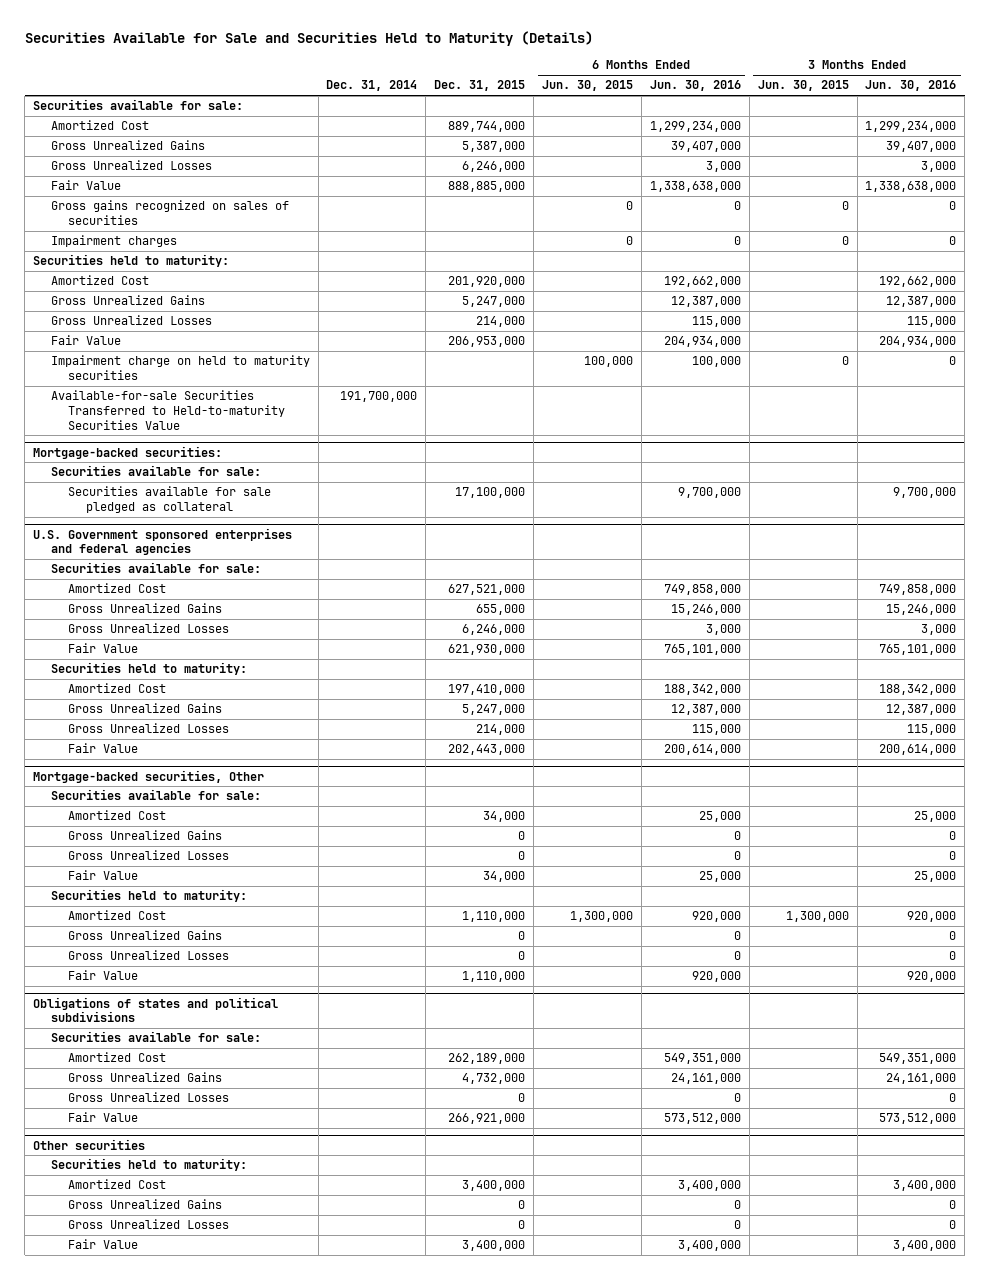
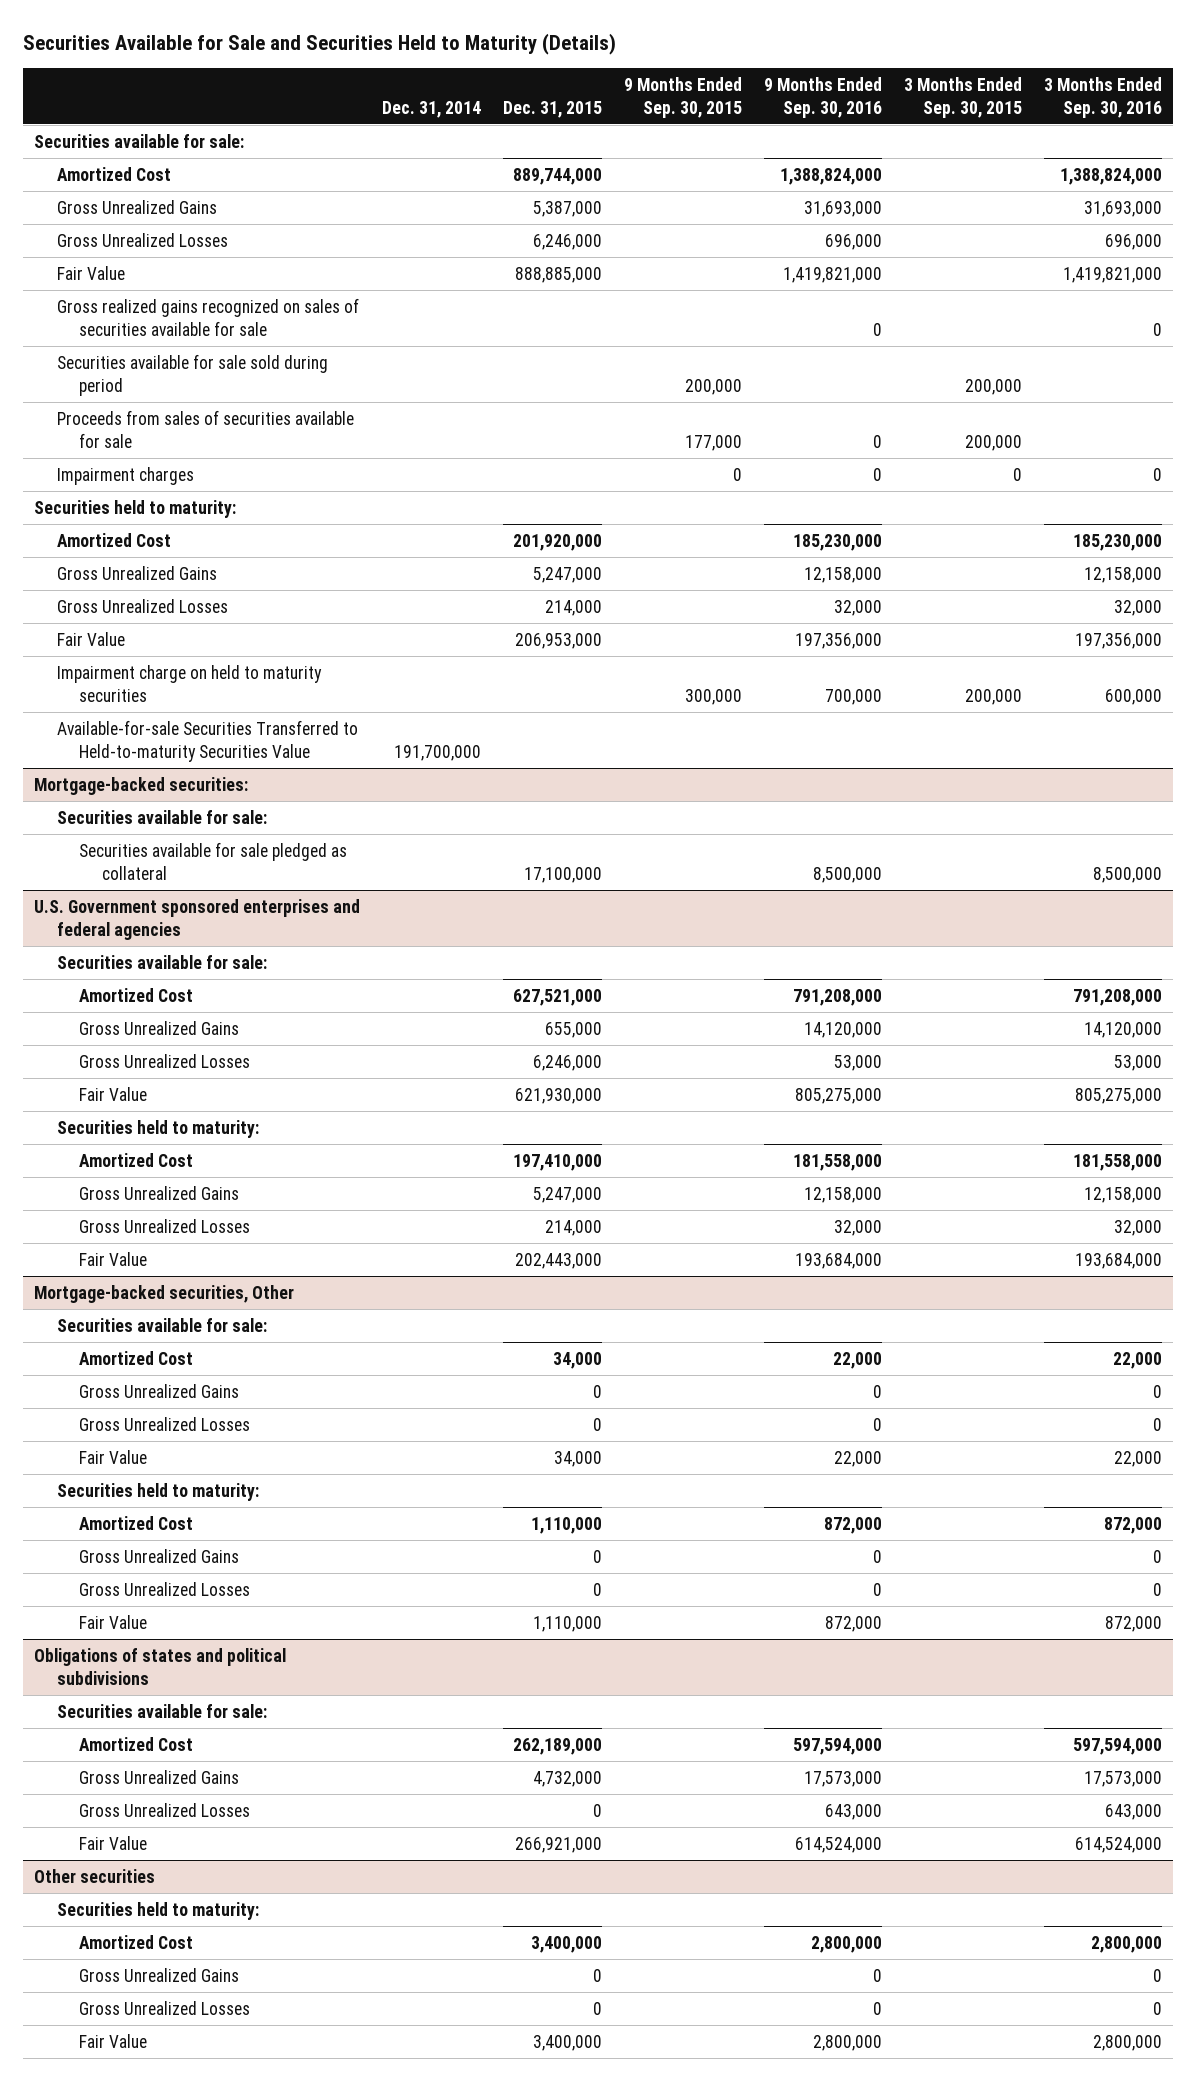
- | Dec. 31, 2014 | Dec. 31, 2015 | 6 Months Ended Jun. 30, 2015 | 6 Months Ended Jun. 30, 2016 | 3 Months Ended Jun. 30, 2015 | 3 Months Ended Jun. 30, 2016
+ | Dec. 31, 2014 | Dec. 31, 2015 | 9 Months Ended Sep. 30, 2015 | 9 Months Ended Sep. 30, 2016 | 3 Months Ended Sep. 30, 2015 | 3 Months Ended Sep. 30, 2016
- Gross gains recognized on sales of securities | | | 0 | 0 | 0 | 0
+ Gross realized gains recognized on sales of securities available for sale | | | | 0 | | 0
+ Securities available for sale sold during period | | | 200,000 | | 200,000 |
+ Proceeds from sales of securities available for sale | | | 177,000 | 0 | 200,000 |

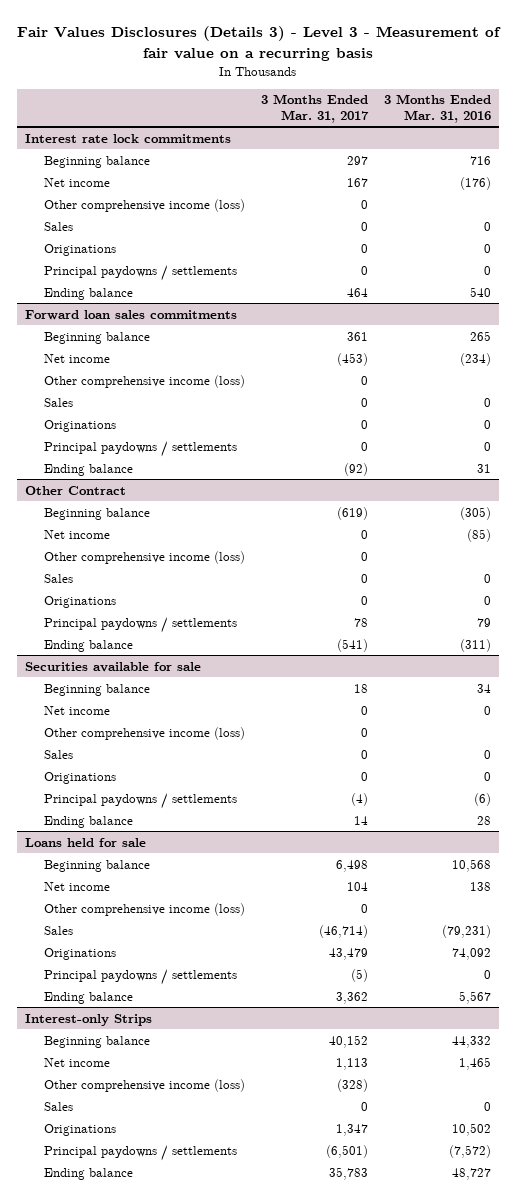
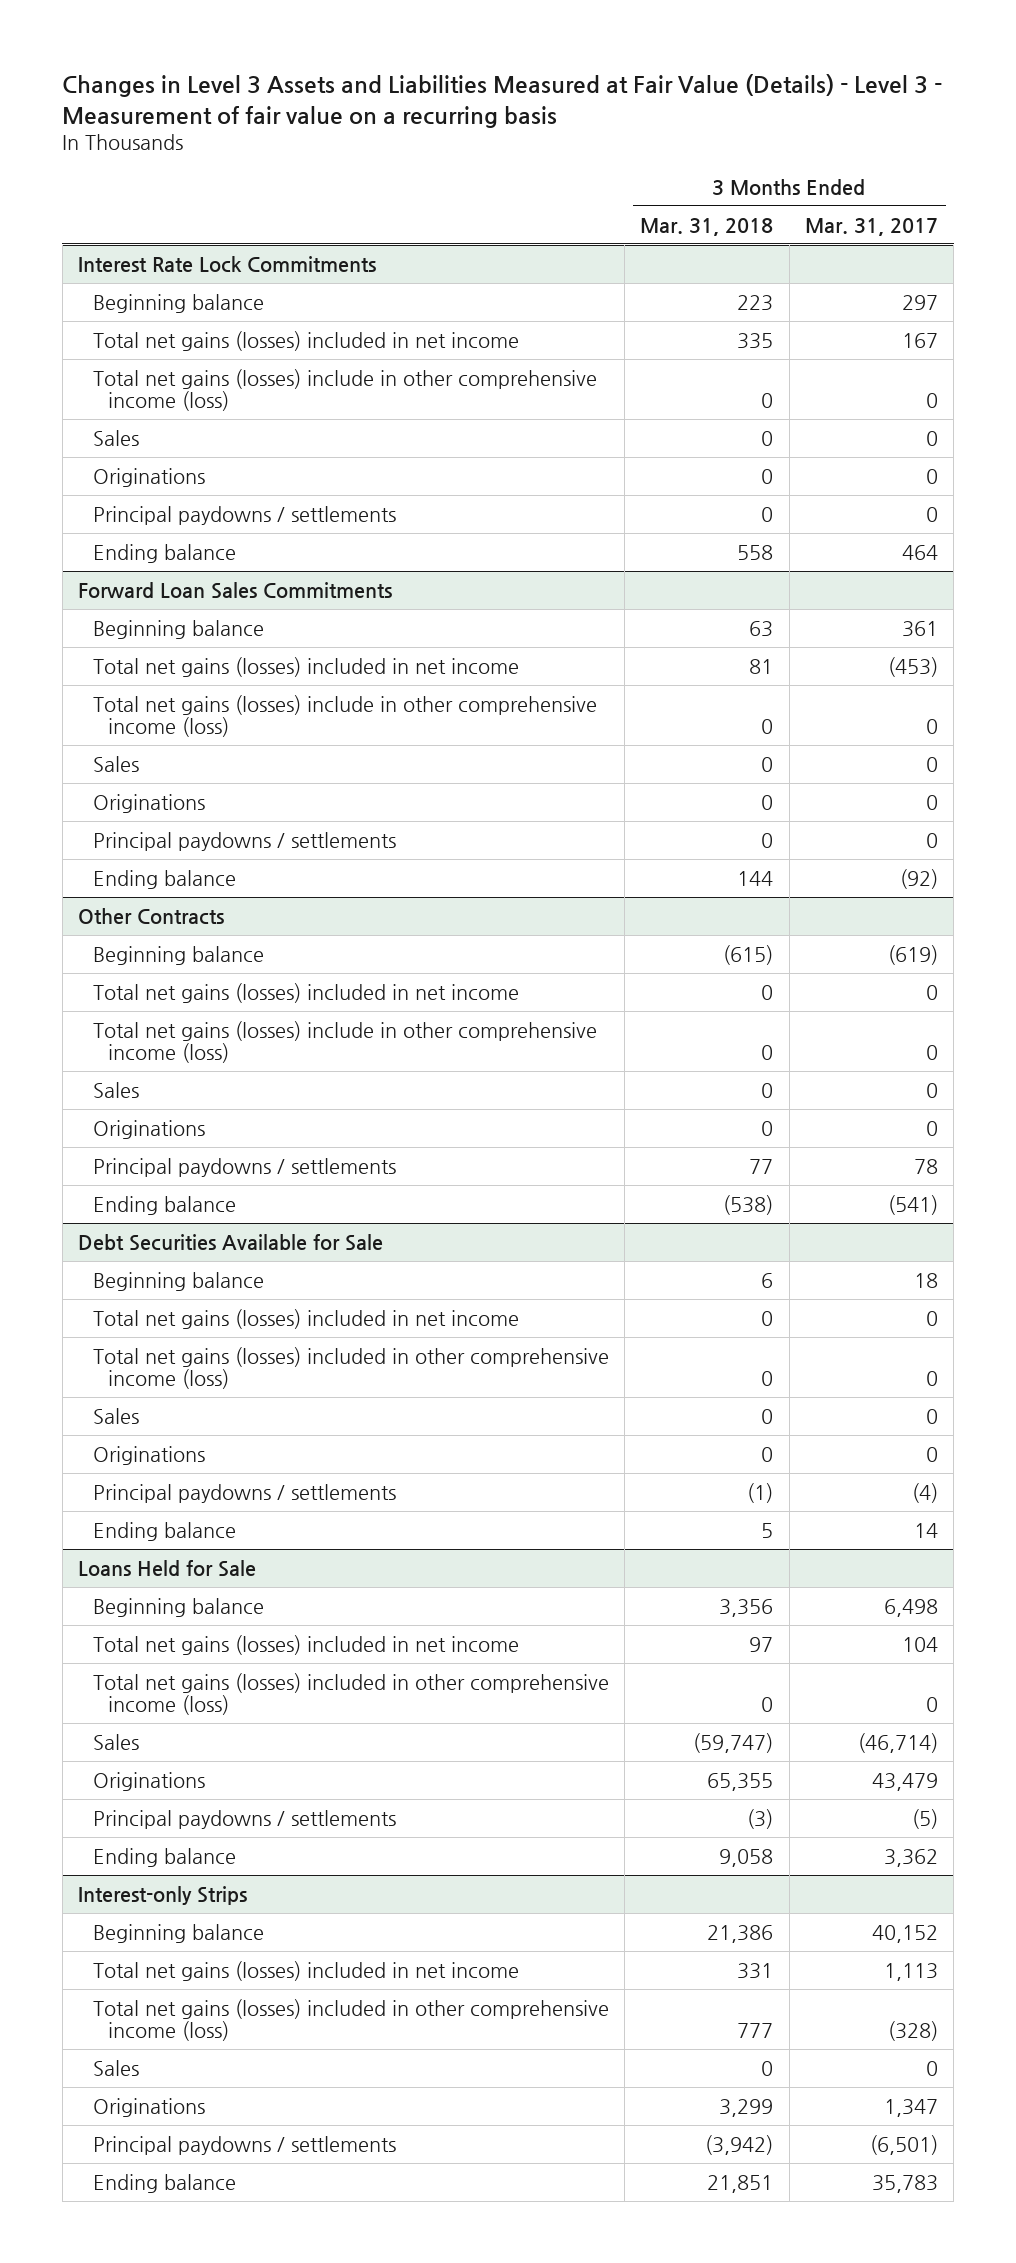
- Fair Values Disclosures (Details 3) - Level 3 - Measurement of fair value on a recurring basis
+ Changes in Level 3 Assets and Liabilities Measured at Fair Value (Details) - Level 3 - Measurement of fair value on a recurring basis
- | 3 Months Ended Mar. 31, 2017 | 3 Months Ended Mar. 31, 2016
+ | 3 Months Ended Mar. 31, 2018 | 3 Months Ended Mar. 31, 2017
- Interest rate lock commitments
+ Interest Rate Lock Commitments
- Net income | 167 | (176)
- Other comprehensive income (loss) | 0 |
+ Total net gains (losses) included in net income | 335 | 167
+ Total net gains (losses) include in other comprehensive income (loss) | 0 | 0
- Forward loan sales commitments
+ Forward Loan Sales Commitments
- Net income | (453) | (234)
- Other comprehensive income (loss) | 0 |
+ Total net gains (losses) included in net income | 81 | (453)
+ Total net gains (losses) include in other comprehensive income (loss) | 0 | 0
- Other Contract
+ Other Contracts
- Net income | 0 | (85)
- Other comprehensive income (loss) | 0 |
+ Total net gains (losses) included in net income | 0 | 0
+ Total net gains (losses) include in other comprehensive income (loss) | 0 | 0
- Securities available for sale
+ Debt Securities Available for Sale
- Net income | 0 | 0
- Other comprehensive income (loss) | 0 |
+ Total net gains (losses) included in net income | 0 | 0
+ Total net gains (losses) included in other comprehensive income (loss) | 0 | 0
- Loans held for sale
+ Loans Held for Sale
- Net income | 104 | 138
- Other comprehensive income (loss) | 0 |
+ Total net gains (losses) included in net income | 97 | 104
+ Total net gains (losses) included in other comprehensive income (loss) | 0 | 0
@ Interest-only Strips
- Net income | 1,113 | 1,465
- Other comprehensive income (loss) | (328) |
+ Total net gains (losses) included in net income | 331 | 1,113
+ Total net gains (losses) included in other comprehensive income (loss) | 777 | (328)

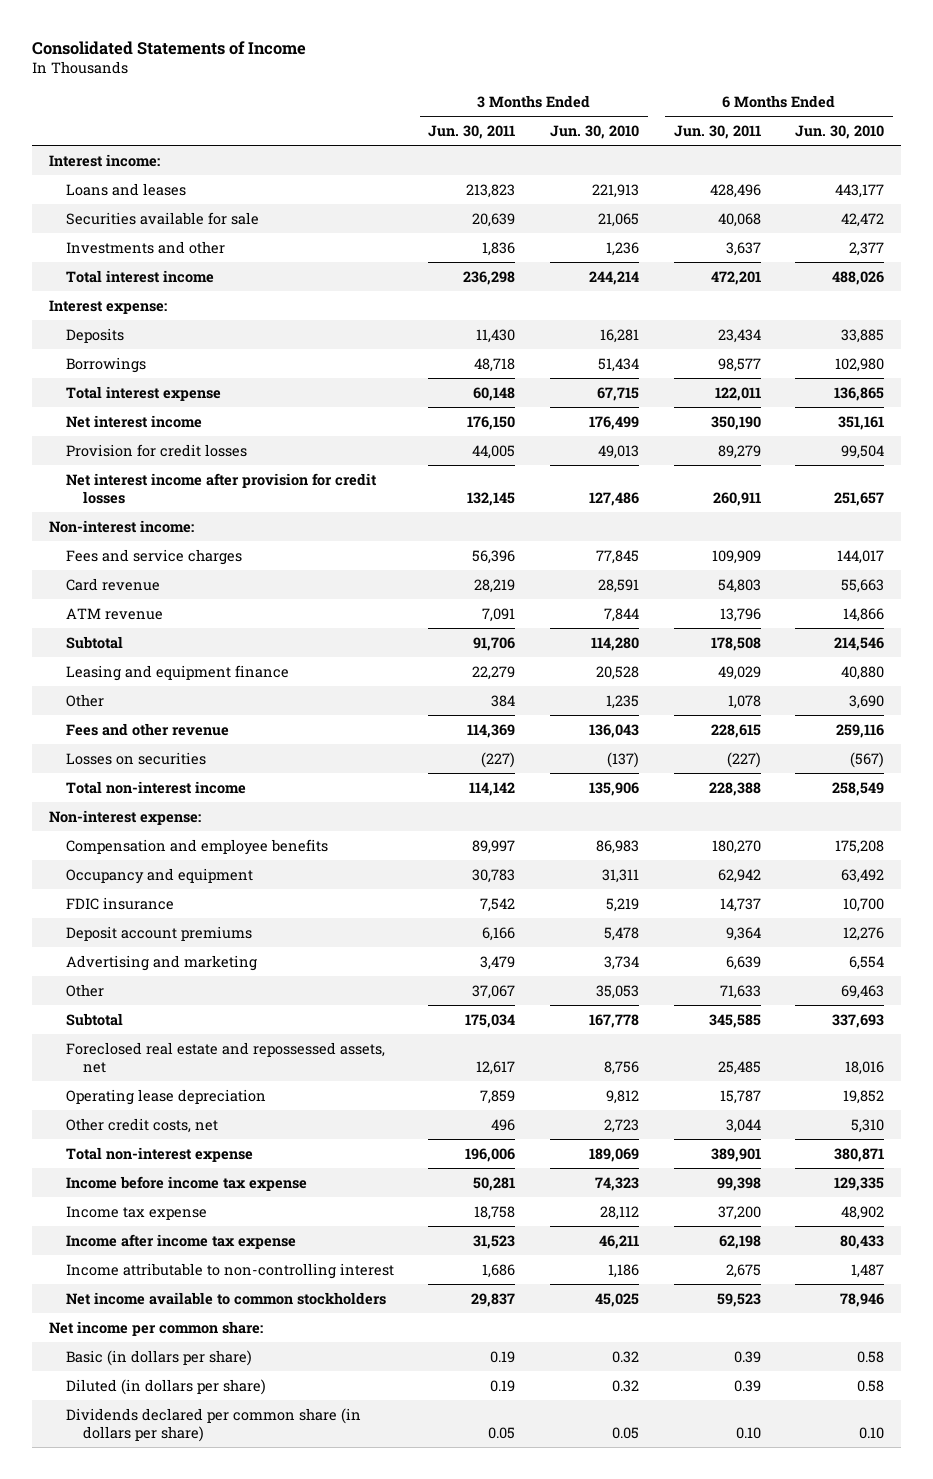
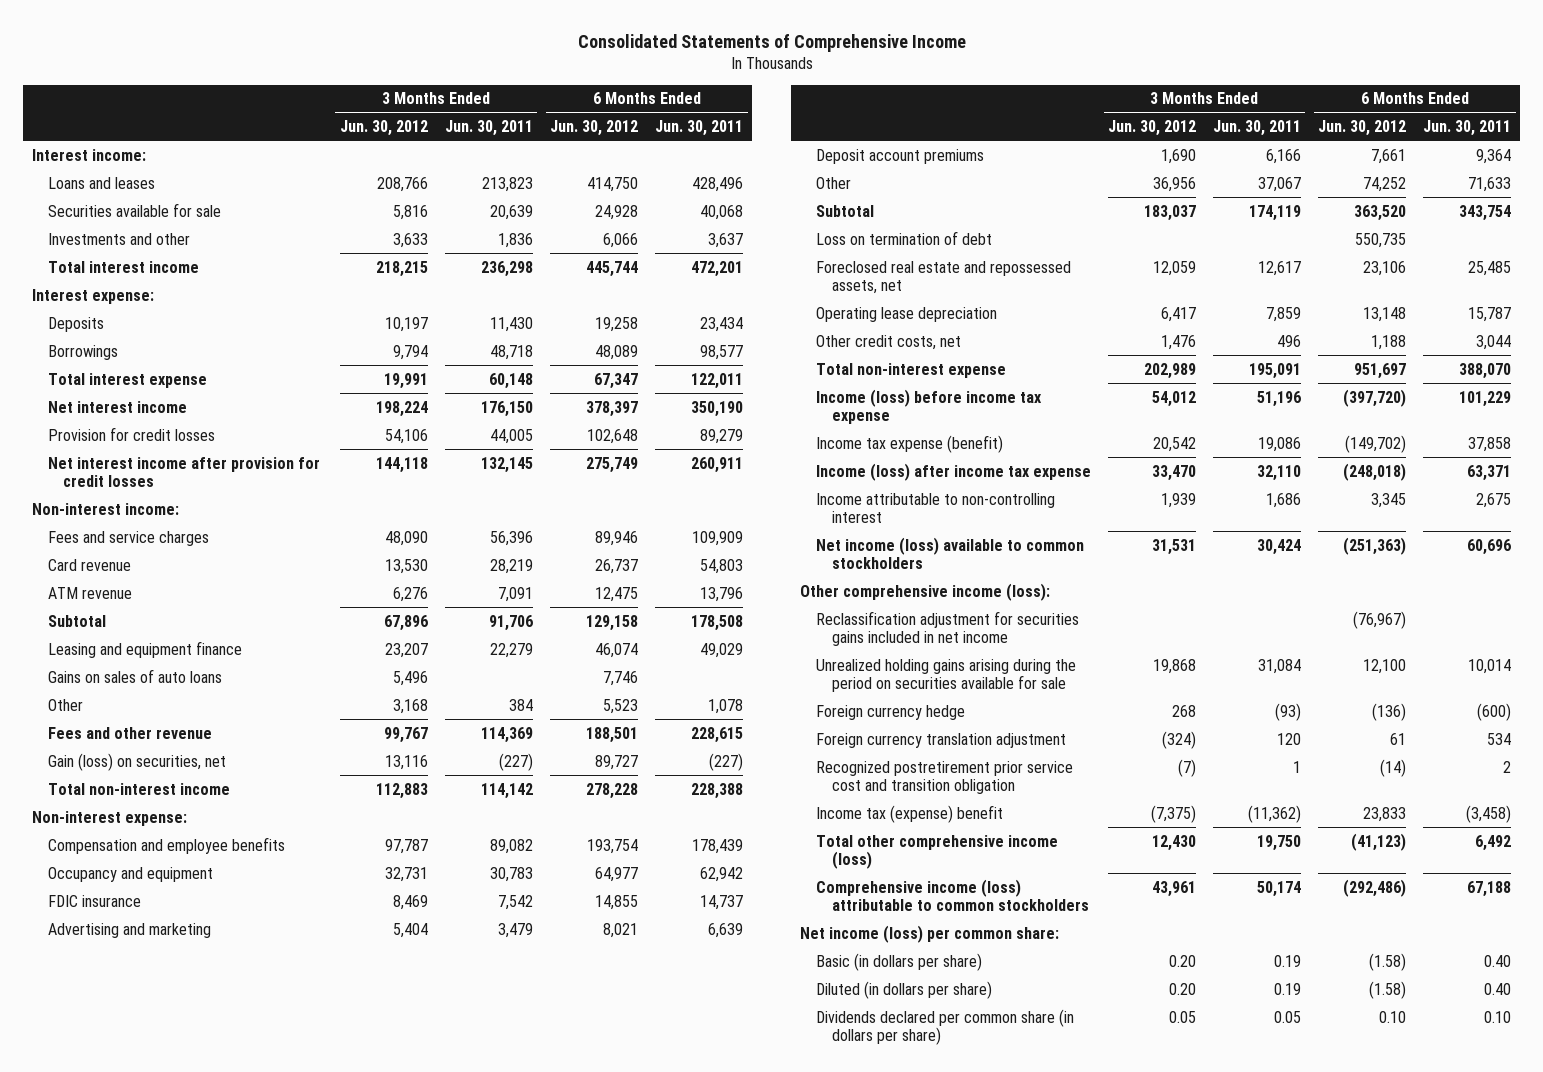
- Consolidated Statements of Income
+ Consolidated Statements of Comprehensive Income
- | 3 Months Ended Jun. 30, 2011 | 3 Months Ended Jun. 30, 2010 | 6 Months Ended Jun. 30, 2011 | 6 Months Ended Jun. 30, 2010
+ | 3 Months Ended Jun. 30, 2012 | 3 Months Ended Jun. 30, 2011 | 6 Months Ended Jun. 30, 2012 | 6 Months Ended Jun. 30, 2011
+ Gains on sales of auto loans | 5,496 | | 7,746 |
- Losses on securities | (227) | (137) | (227) | (567)
+ Gain (loss) on securities, net | 13,116 | (227) | 89,727 | (227)
- Compensation and employee benefits | 89,997 | 86,983 | 180,270 | 175,208
+ Compensation and employee benefits | 97,787 | 89,082 | 193,754 | 178,439
moved down: Deposit account premiums | 1,690 | 6,166 | 7,661 | 9,364
- Subtotal | 175,034 | 167,778 | 345,585 | 337,693
+ Subtotal | 183,037 | 174,119 | 363,520 | 343,754
+ Loss on termination of debt | | | 550,735 |
- Total non-interest expense | 196,006 | 189,069 | 389,901 | 380,871
- Income before income tax expense | 50,281 | 74,323 | 99,398 | 129,335
- Income tax expense | 18,758 | 28,112 | 37,200 | 48,902
- Income after income tax expense | 31,523 | 46,211 | 62,198 | 80,433
+ Total non-interest expense | 202,989 | 195,091 | 951,697 | 388,070
+ Income (loss) before income tax expense | 54,012 | 51,196 | (397,720) | 101,229
+ Income tax expense (benefit) | 20,542 | 19,086 | (149,702) | 37,858
+ Income (loss) after income tax expense | 33,470 | 32,110 | (248,018) | 63,371
- Net income available to common stockholders | 29,837 | 45,025 | 59,523 | 78,946
- Net income per common share:
- Basic (in dollars per share) | 0.19 | 0.32 | 0.39 | 0.58
- Diluted (in dollars per share) | 0.19 | 0.32 | 0.39 | 0.58
+ Net income (loss) available to common stockholders | 31,531 | 30,424 | (251,363) | 60,696
+ Other comprehensive income (loss):
+ Reclassification adjustment for securities gains included in net income | | | (76,967) |
+ Unrealized holding gains arising during the period on securities available for sale | 19,868 | 31,084 | 12,100 | 10,014
+ Foreign currency hedge | 268 | (93) | (136) | (600)
+ Foreign currency translation adjustment | (324) | 120 | 61 | 534
+ Recognized postretirement prior service cost and transition obligation | (7) | 1 | (14) | 2
+ Income tax (expense) benefit | (7,375) | (11,362) | 23,833 | (3,458)
+ Total other comprehensive income (loss) | 12,430 | 19,750 | (41,123) | 6,492
+ Comprehensive income (loss) attributable to common stockholders | 43,961 | 50,174 | (292,486) | 67,188
+ Net income (loss) per common share:
+ Basic (in dollars per share) | 0.20 | 0.19 | (1.58) | 0.40
+ Diluted (in dollars per share) | 0.20 | 0.19 | (1.58) | 0.40

